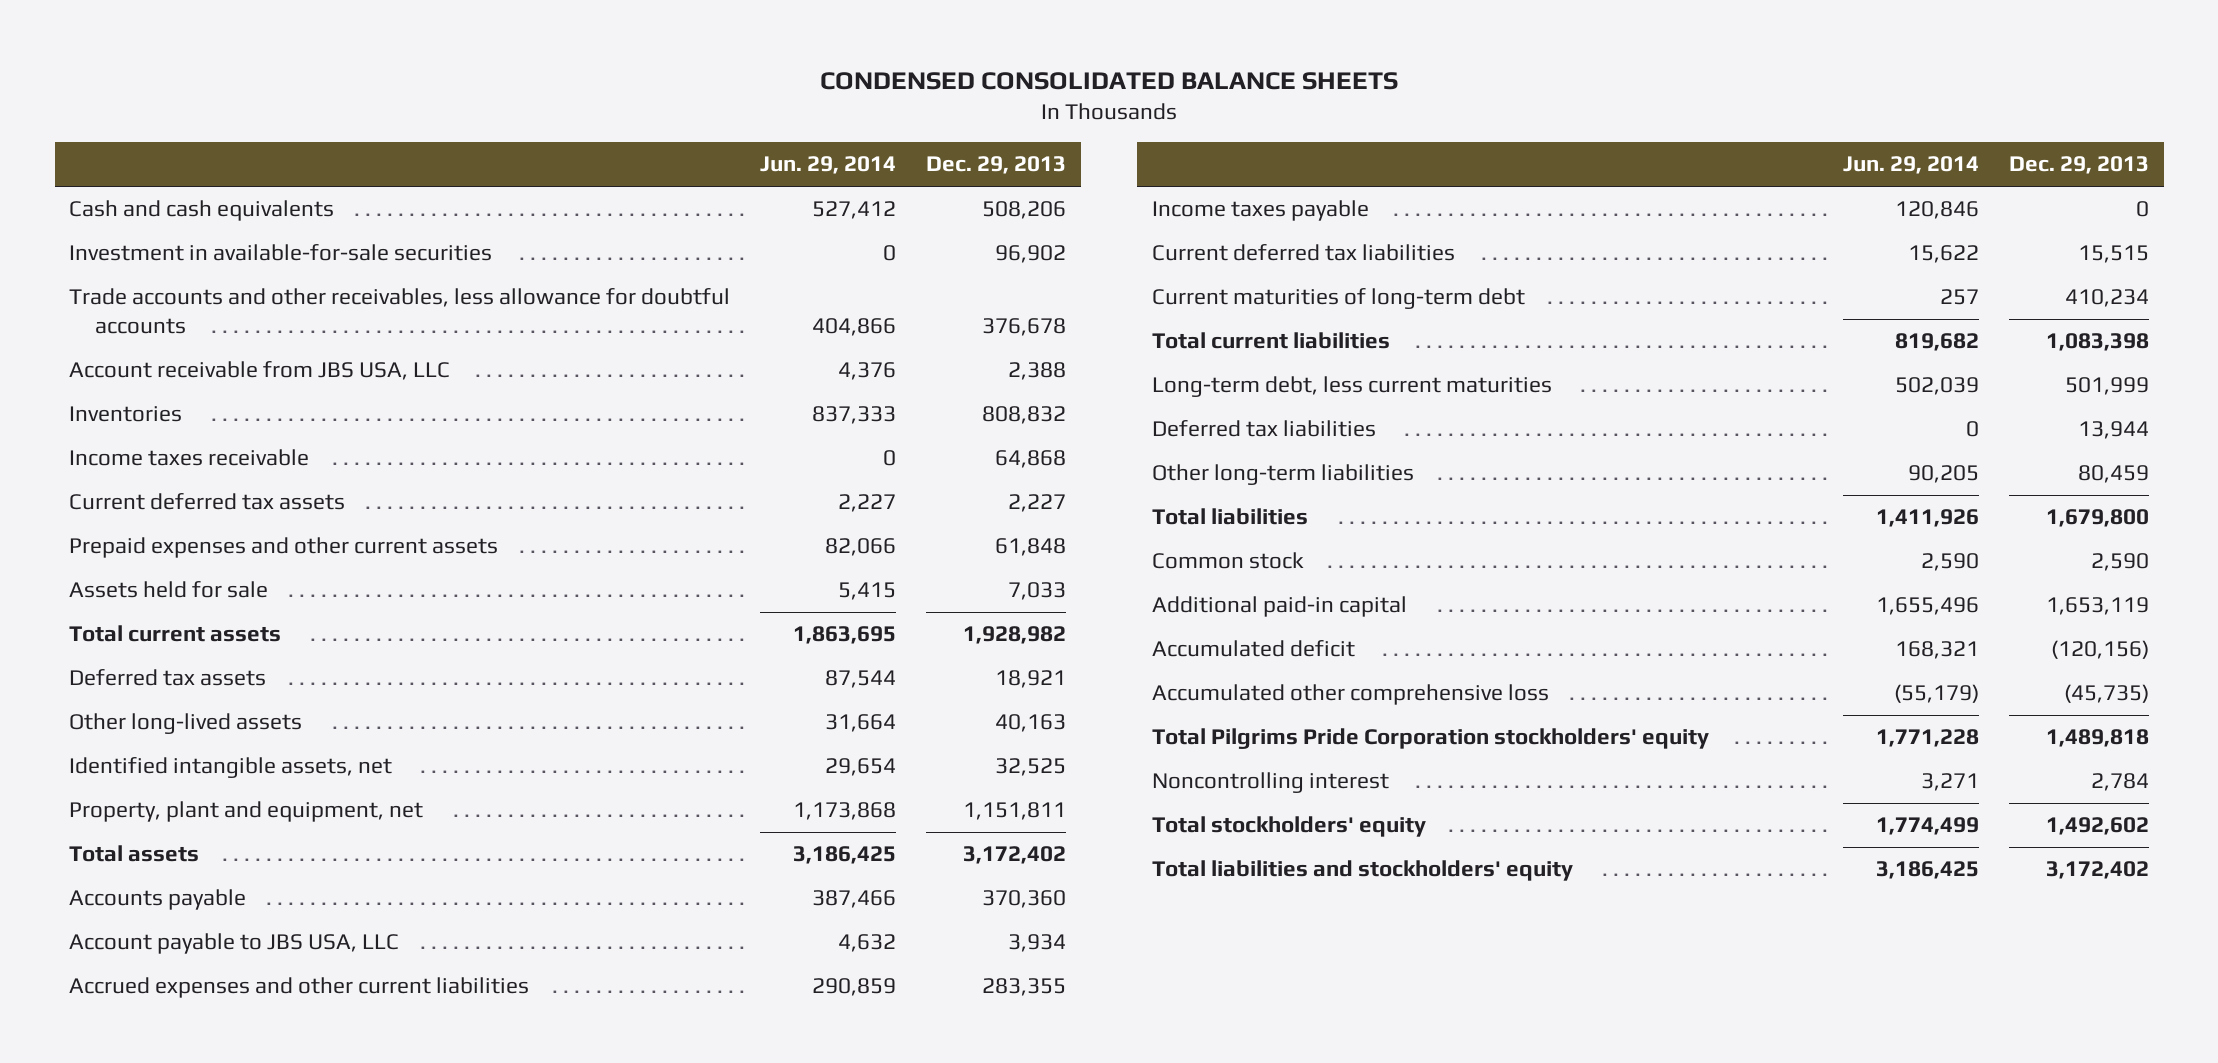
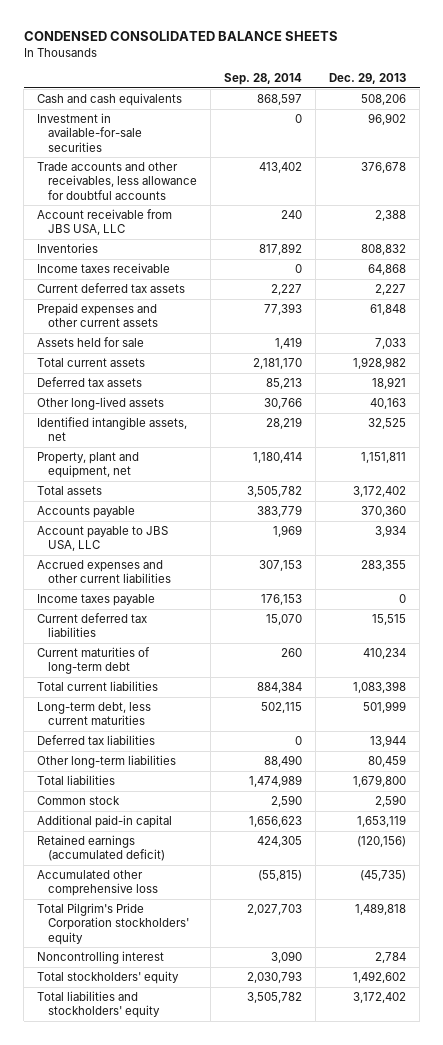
- | Jun. 29, 2014 | Dec. 29, 2013
+ | Sep. 28, 2014 | Dec. 29, 2013
- Accumulated deficit | 168,321 | (120,156)
+ Retained earnings (accumulated deficit) | 424,305 | (120,156)
- Total Pilgrims Pride Corporation stockholders' equity | 1,771,228 | 1,489,818
+ Total Pilgrim's Pride Corporation stockholders' equity | 2,027,703 | 1,489,818

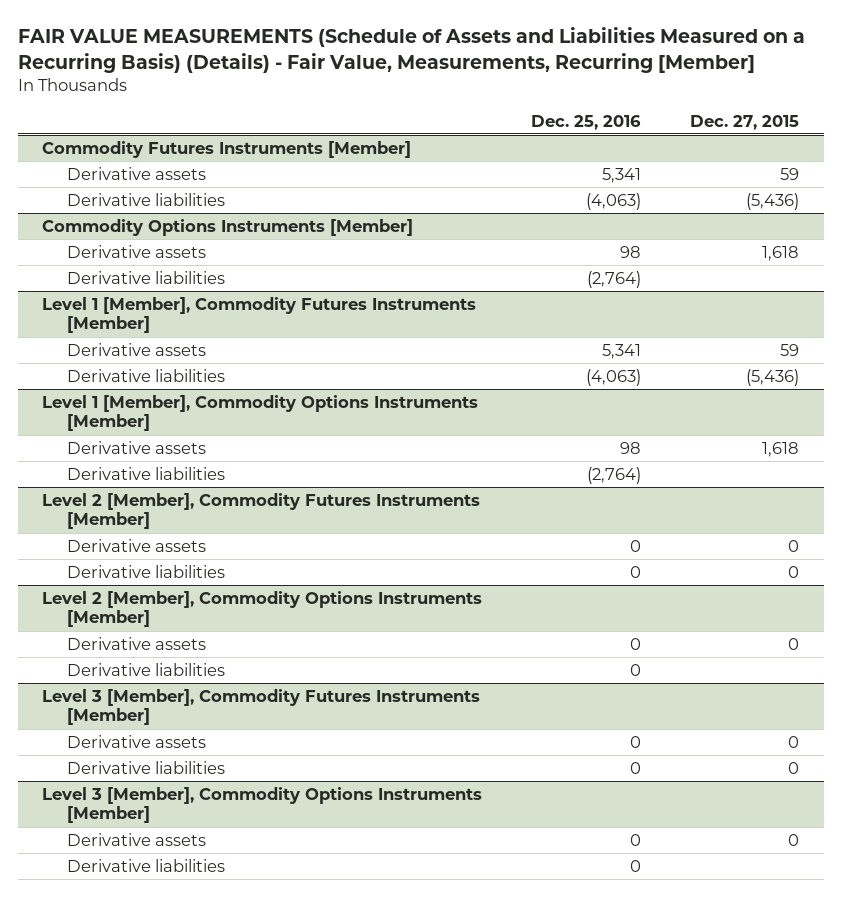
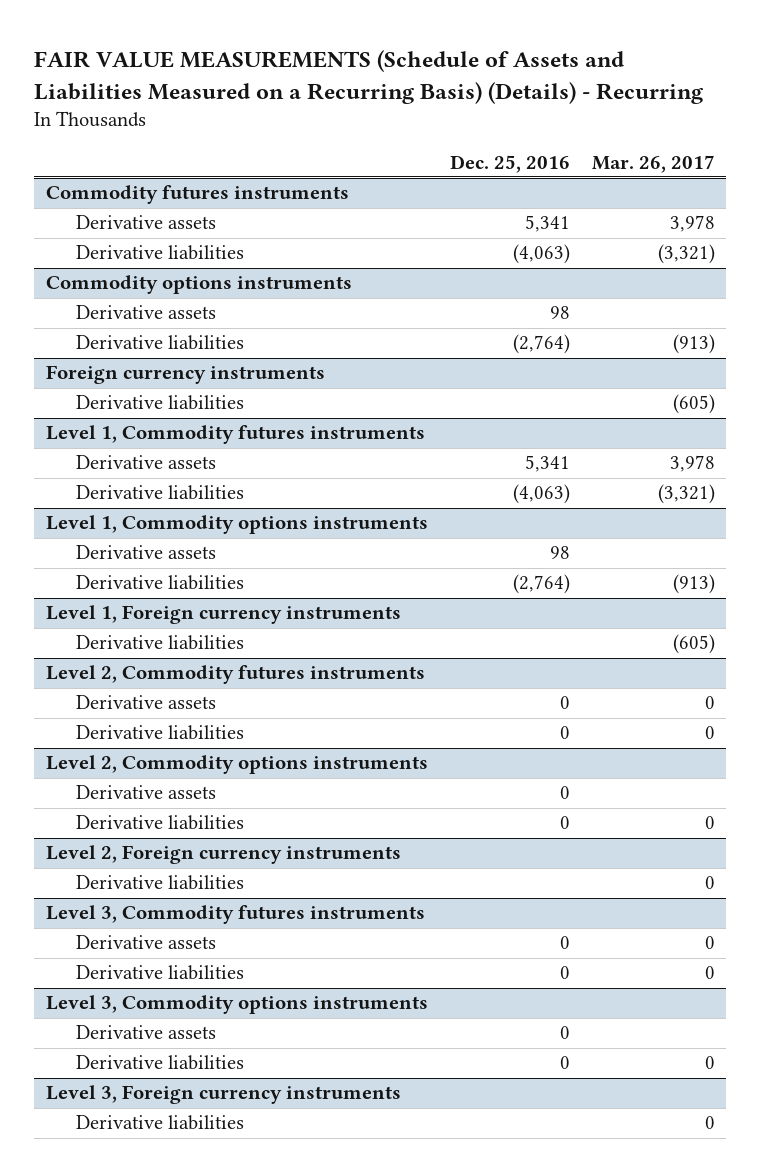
- FAIR VALUE MEASUREMENTS (Schedule of Assets and Liabilities Measured on a Recurring Basis) (Details) - Fair Value, Measurements, Recurring [Member]
+ FAIR VALUE MEASUREMENTS (Schedule of Assets and Liabilities Measured on a Recurring Basis) (Details) - Recurring
- | Dec. 25, 2016 | Dec. 27, 2015
+ | Dec. 25, 2016 | Mar. 26, 2017
- Commodity Futures Instruments [Member]
+ Commodity futures instruments
- Commodity Options Instruments [Member]
+ Commodity options instruments
- Level 1 [Member], Commodity Futures Instruments [Member]
+ Foreign currency instruments
+ Derivative liabilities | | (605)
+ Level 1, Commodity futures instruments
- Level 1 [Member], Commodity Options Instruments [Member]
+ Level 1, Commodity options instruments
- Level 2 [Member], Commodity Futures Instruments [Member]
+ Level 1, Foreign currency instruments
+ Derivative liabilities | | (605)
+ Level 2, Commodity futures instruments
- Level 2 [Member], Commodity Options Instruments [Member]
+ Level 2, Commodity options instruments
- Level 3 [Member], Commodity Futures Instruments [Member]
+ Level 2, Foreign currency instruments
+ Derivative liabilities | | 0
+ Level 3, Commodity futures instruments
- Level 3 [Member], Commodity Options Instruments [Member]
+ Level 3, Commodity options instruments
+ Level 3, Foreign currency instruments
+ Derivative liabilities | | 0

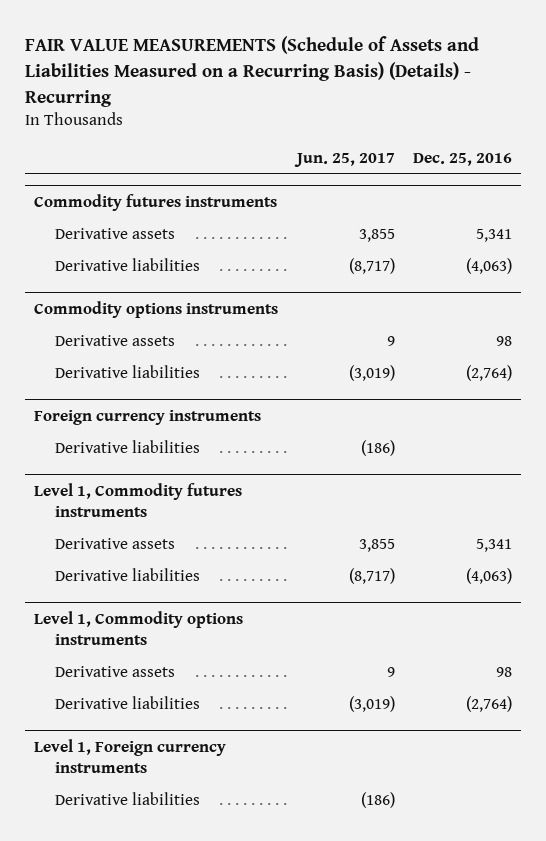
- | Dec. 25, 2016 | Mar. 26, 2017
+ | Jun. 25, 2017 | Dec. 25, 2016
- Level 2, Commodity futures instruments
- Derivative assets | 0 | 0
- Derivative liabilities | 0 | 0
- Level 2, Commodity options instruments
- Derivative assets | 0 |
- Derivative liabilities | 0 | 0
- Level 2, Foreign currency instruments
- Derivative liabilities | | 0
- Level 3, Commodity futures instruments
- Derivative assets | 0 | 0
- Derivative liabilities | 0 | 0
- Level 3, Commodity options instruments
- Derivative assets | 0 |
- Derivative liabilities | 0 | 0
- Level 3, Foreign currency instruments
- Derivative liabilities | | 0

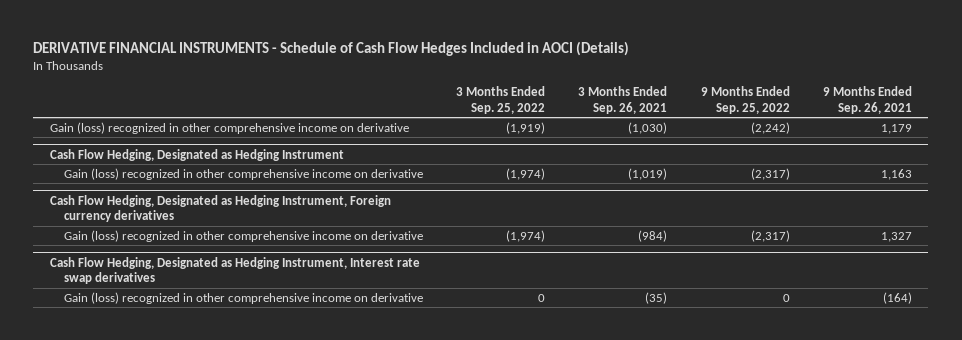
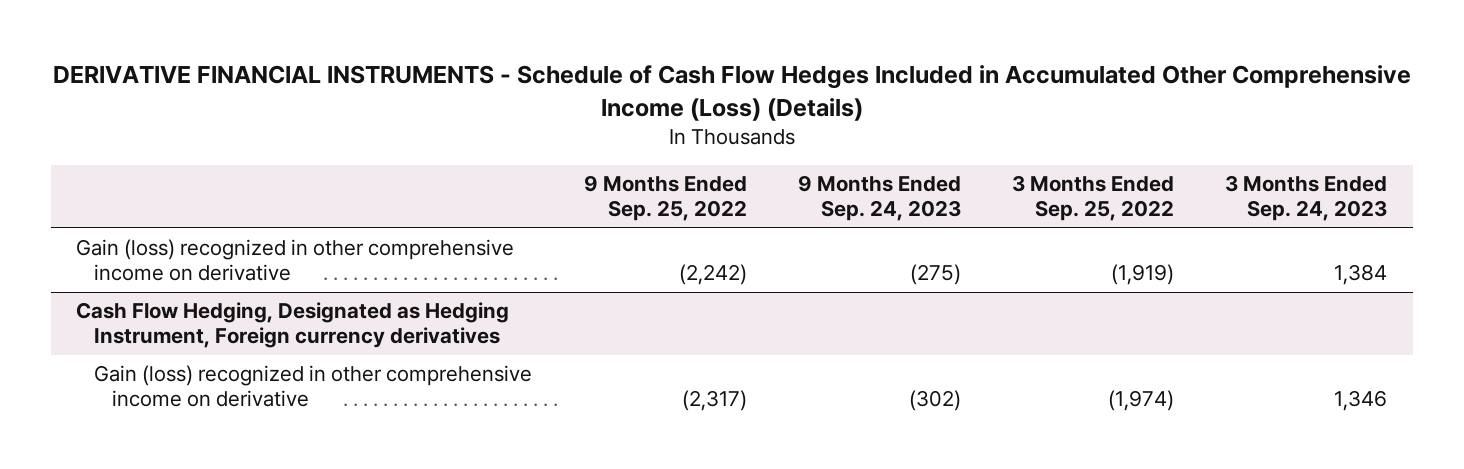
- DERIVATIVE FINANCIAL INSTRUMENTS - Schedule of Cash Flow Hedges Included in AOCI (Details)
+ DERIVATIVE FINANCIAL INSTRUMENTS - Schedule of Cash Flow Hedges Included in Accumulated Other Comprehensive Income (Loss) (Details)
- | 3 Months Ended Sep. 25, 2022 | 3 Months Ended Sep. 26, 2021 | 9 Months Ended Sep. 25, 2022 | 9 Months Ended Sep. 26, 2021
+ | 9 Months Ended Sep. 25, 2022 | 9 Months Ended Sep. 24, 2023 | 3 Months Ended Sep. 25, 2022 | 3 Months Ended Sep. 24, 2023
- Cash Flow Hedging, Designated as Hedging Instrument
- Gain (loss) recognized in other comprehensive income on derivative | (1,974) | (1,019) | (2,317) | 1,163
- Cash Flow Hedging, Designated as Hedging Instrument, Interest rate swap derivatives
- Gain (loss) recognized in other comprehensive income on derivative | 0 | (35) | 0 | (164)

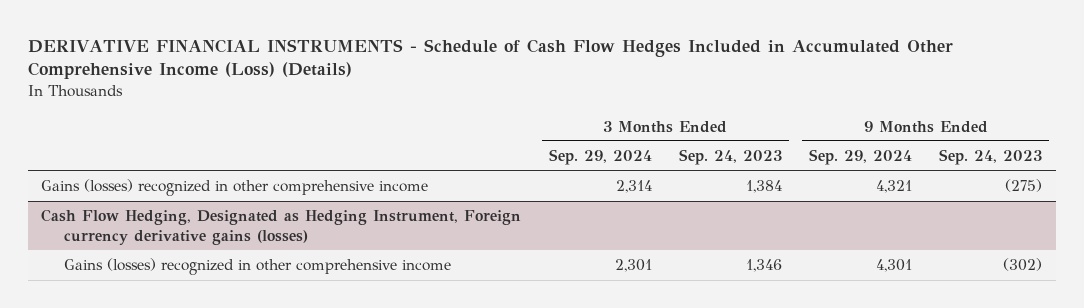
- | 9 Months Ended Sep. 25, 2022 | 9 Months Ended Sep. 24, 2023 | 3 Months Ended Sep. 25, 2022 | 3 Months Ended Sep. 24, 2023
+ | 3 Months Ended Sep. 29, 2024 | 3 Months Ended Sep. 24, 2023 | 9 Months Ended Sep. 29, 2024 | 9 Months Ended Sep. 24, 2023
- Gain (loss) recognized in other comprehensive income on derivative | (2,242) | (275) | (1,919) | 1,384
- Cash Flow Hedging, Designated as Hedging Instrument, Foreign currency derivatives
- Gain (loss) recognized in other comprehensive income on derivative | (2,317) | (302) | (1,974) | 1,346
+ Gains (losses) recognized in other comprehensive income | 2,314 | 1,384 | 4,321 | (275)
+ Cash Flow Hedging, Designated as Hedging Instrument, Foreign currency derivative gains (losses)
+ Gains (losses) recognized in other comprehensive income | 2,301 | 1,346 | 4,301 | (302)

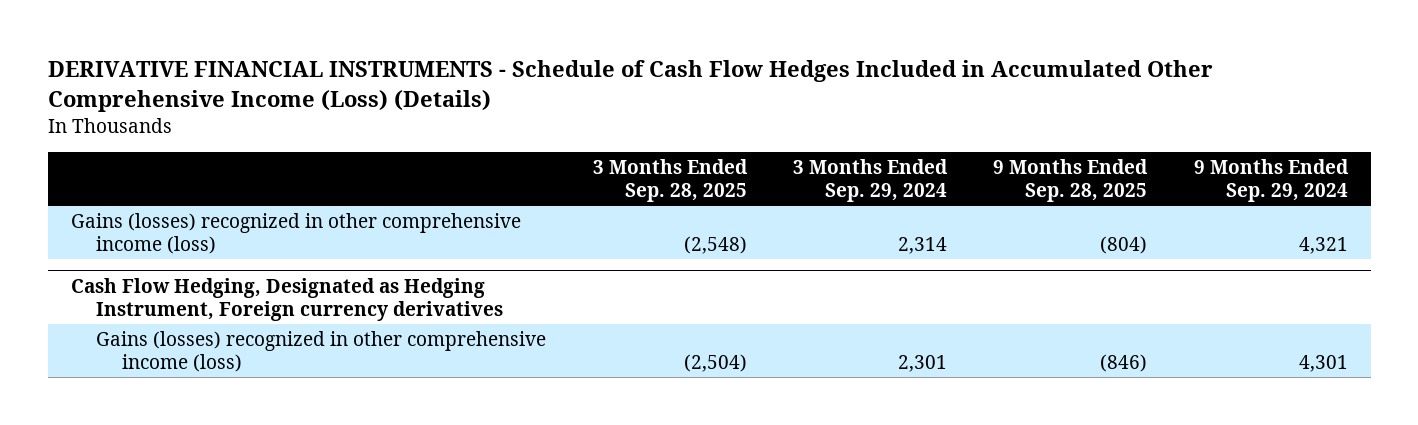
- | 3 Months Ended Sep. 29, 2024 | 3 Months Ended Sep. 24, 2023 | 9 Months Ended Sep. 29, 2024 | 9 Months Ended Sep. 24, 2023
+ | 3 Months Ended Sep. 28, 2025 | 3 Months Ended Sep. 29, 2024 | 9 Months Ended Sep. 28, 2025 | 9 Months Ended Sep. 29, 2024
- Gains (losses) recognized in other comprehensive income | 2,314 | 1,384 | 4,321 | (275)
- Cash Flow Hedging, Designated as Hedging Instrument, Foreign currency derivative gains (losses)
- Gains (losses) recognized in other comprehensive income | 2,301 | 1,346 | 4,301 | (302)
+ Gains (losses) recognized in other comprehensive income (loss) | (2,548) | 2,314 | (804) | 4,321
+ Cash Flow Hedging, Designated as Hedging Instrument, Foreign currency derivatives
+ Gains (losses) recognized in other comprehensive income (loss) | (2,504) | 2,301 | (846) | 4,301

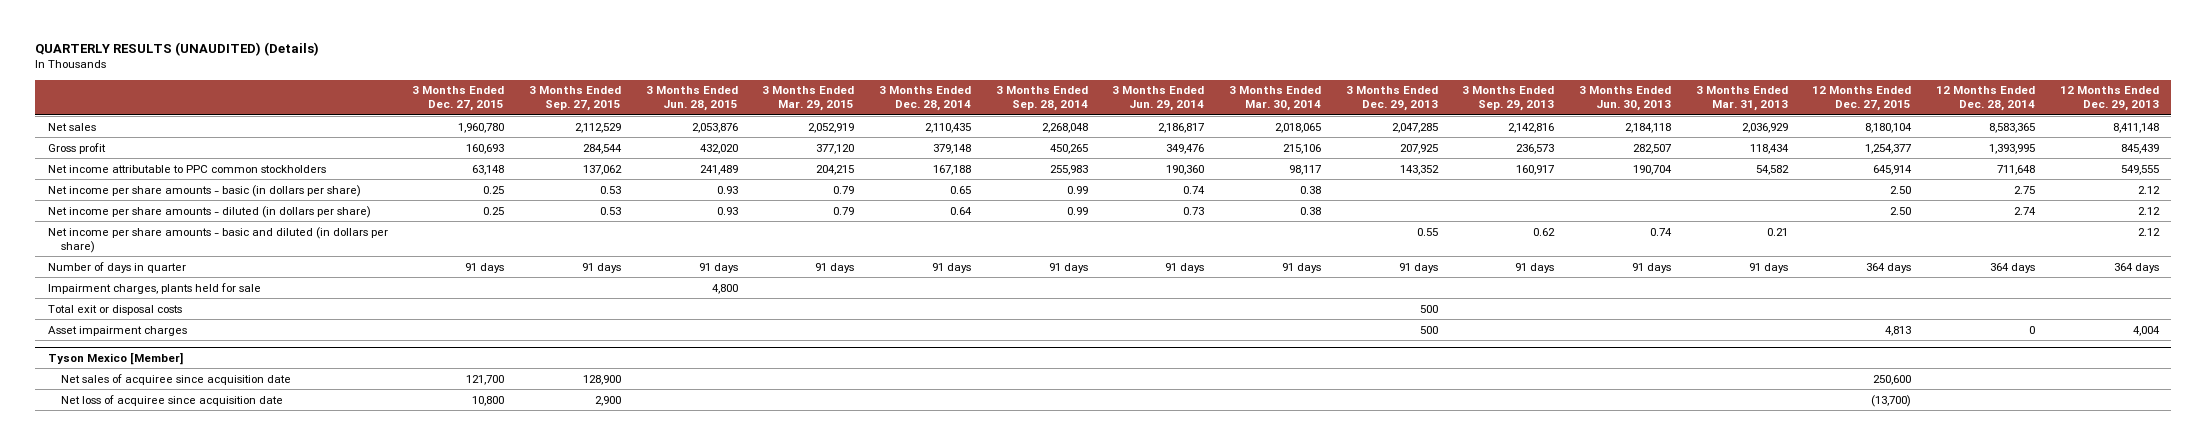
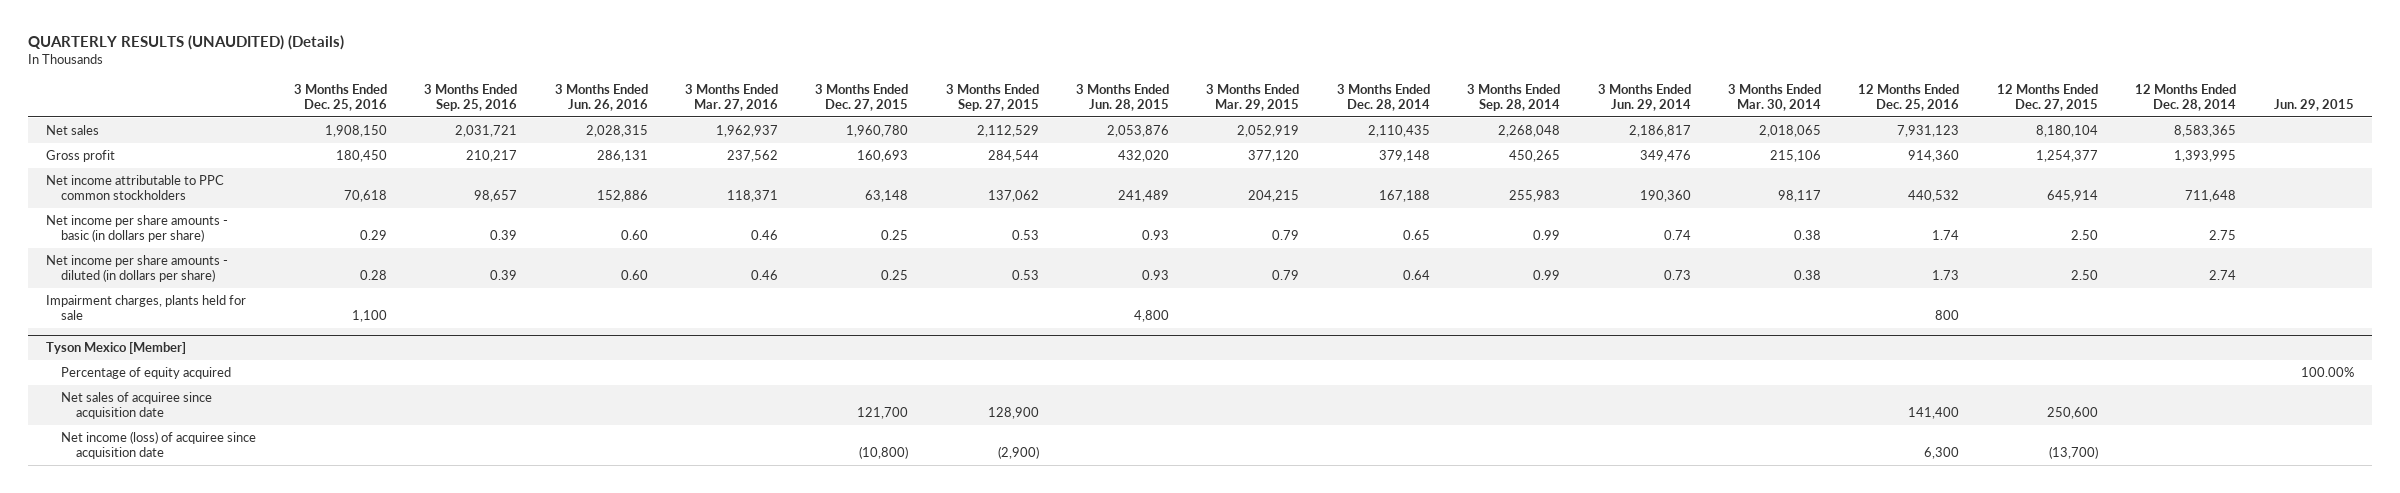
- | 3 Months Ended Dec. 27, 2015 | 3 Months Ended Sep. 27, 2015 | 3 Months Ended Jun. 28, 2015 | 3 Months Ended Mar. 29, 2015 | 3 Months Ended Dec. 28, 2014 | 3 Months Ended Sep. 28, 2014 | 3 Months Ended Jun. 29, 2014 | 3 Months Ended Mar. 30, 2014 | 3 Months Ended Dec. 29, 2013 | 3 Months Ended Sep. 29, 2013 | 3 Months Ended Jun. 30, 2013 | 3 Months Ended Mar. 31, 2013 | 12 Months Ended Dec. 27, 2015 | 12 Months Ended Dec. 28, 2014 | 12 Months Ended Dec. 29, 2013
+ | 3 Months Ended Dec. 25, 2016 | 3 Months Ended Sep. 25, 2016 | 3 Months Ended Jun. 26, 2016 | 3 Months Ended Mar. 27, 2016 | 3 Months Ended Dec. 27, 2015 | 3 Months Ended Sep. 27, 2015 | 3 Months Ended Jun. 28, 2015 | 3 Months Ended Mar. 29, 2015 | 3 Months Ended Dec. 28, 2014 | 3 Months Ended Sep. 28, 2014 | 3 Months Ended Jun. 29, 2014 | 3 Months Ended Mar. 30, 2014 | 12 Months Ended Dec. 25, 2016 | 12 Months Ended Dec. 27, 2015 | 12 Months Ended Dec. 28, 2014 | Jun. 29, 2015
- Net income per share amounts - basic and diluted (in dollars per share) | | | | | | | | | 0.55 | 0.62 | 0.74 | 0.21 | | | 2.12
- Number of days in quarter | 91 days | 91 days | 91 days | 91 days | 91 days | 91 days | 91 days | 91 days | 91 days | 91 days | 91 days | 91 days | 364 days | 364 days | 364 days
- Total exit or disposal costs | | | | | | | | | 500 | | | | | |
- Asset impairment charges | | | | | | | | | 500 | | | | 4,813 | 0 | 4,004
@ Tyson Mexico [Member]
+ Percentage of equity acquired | | | | | | | | | | | | | | | | 100.00%
- Net loss of acquiree since acquisition date | 10,800 | 2,900 | | | | | | | | | | | (13,700) | |
+ Net income (loss) of acquiree since acquisition date | | | | | (10,800) | (2,900) | | | | | | | 6,300 | (13,700) | |

